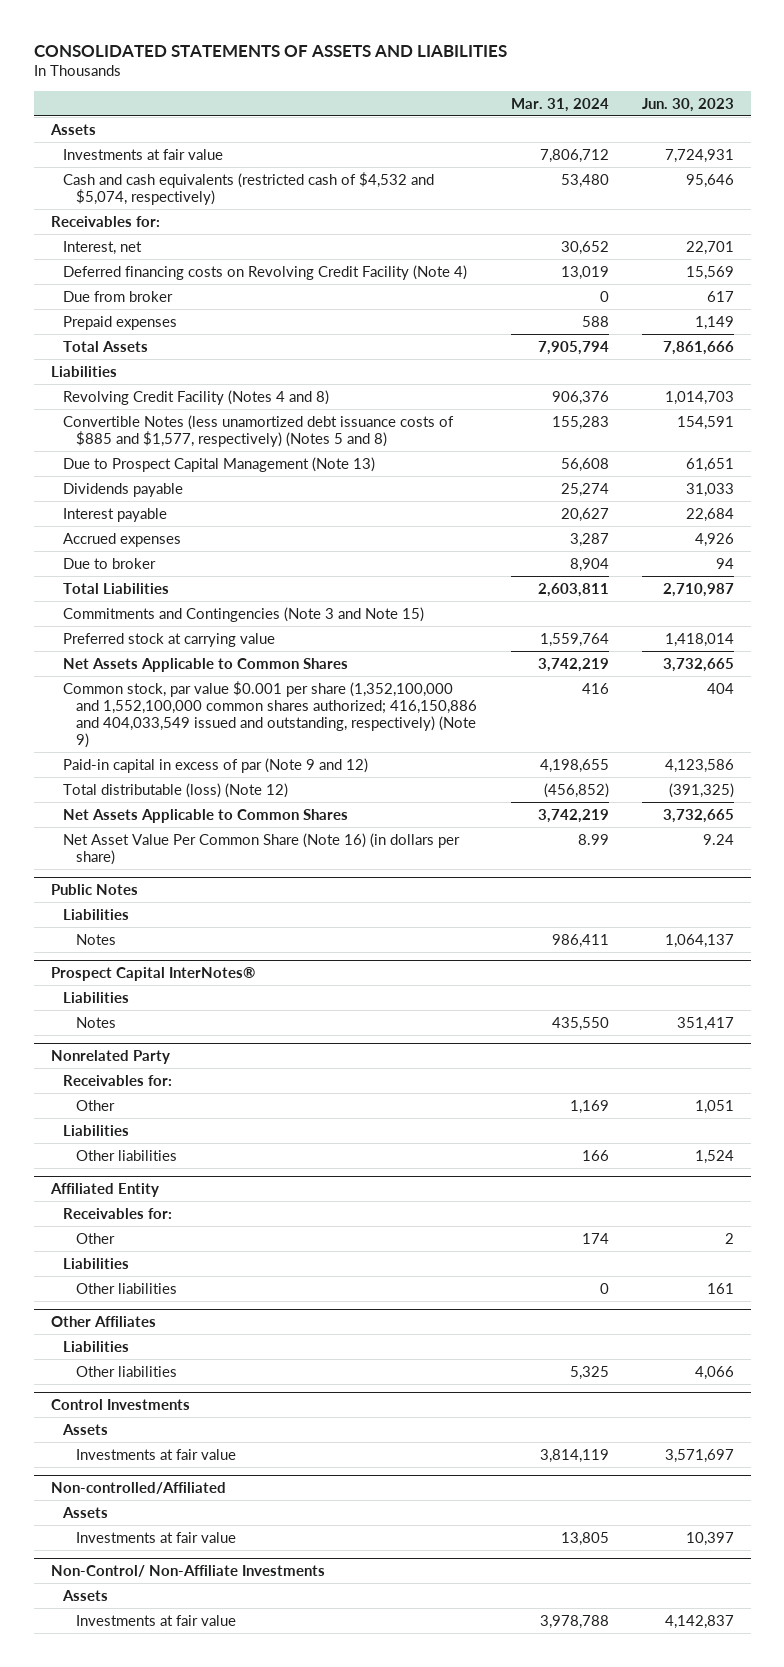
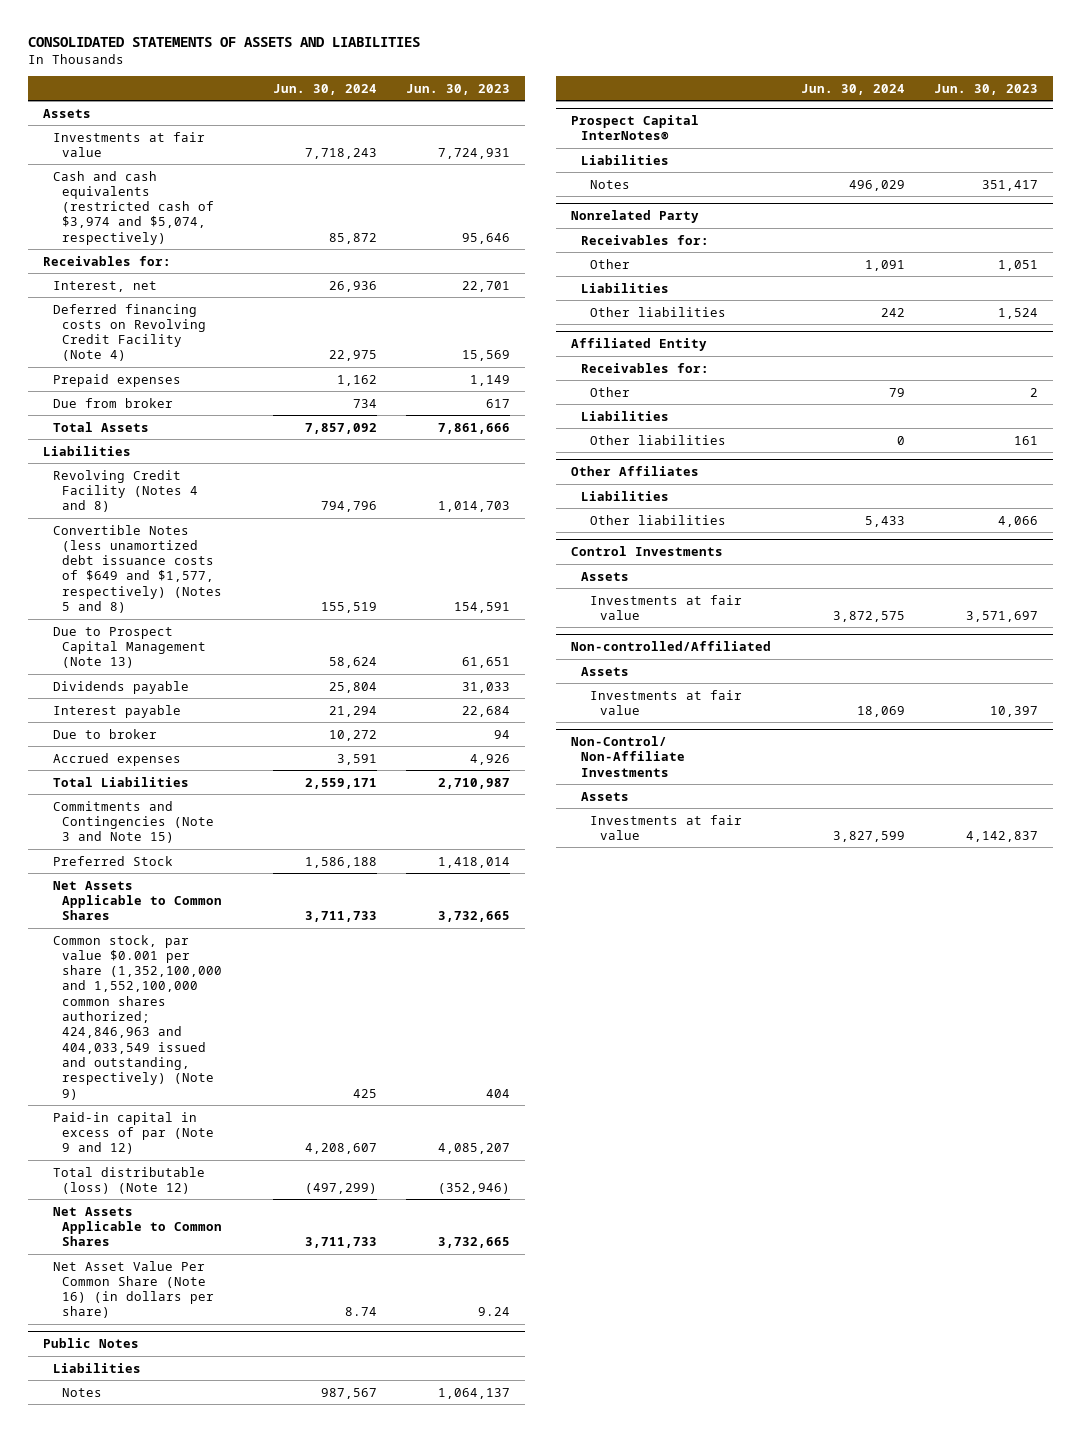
- | Mar. 31, 2024 | Jun. 30, 2023
+ | Jun. 30, 2024 | Jun. 30, 2023
- Cash and cash equivalents (restricted cash of $4,532 and $5,074, respectively) | 53,480 | 95,646
+ Cash and cash equivalents (restricted cash of $3,974 and $5,074, respectively) | 85,872 | 95,646
moved down: Due from broker | 734 | 617
- Convertible Notes (less unamortized debt issuance costs of $885 and $1,577, respectively) (Notes 5 and 8) | 155,283 | 154,591
+ Convertible Notes (less unamortized debt issuance costs of $649 and $1,577, respectively) (Notes 5 and 8) | 155,519 | 154,591
moved down: Accrued expenses | 3,591 | 4,926
- Preferred stock at carrying value | 1,559,764 | 1,418,014
+ Preferred Stock | 1,586,188 | 1,418,014
- Common stock, par value $0.001 per share (1,352,100,000 and 1,552,100,000 common shares authorized; 416,150,886 and 404,033,549 issued and outstanding, respectively) (Note 9) | 416 | 404
- Paid-in capital in excess of par (Note 9 and 12) | 4,198,655 | 4,123,586
- Total distributable (loss) (Note 12) | (456,852) | (391,325)
+ Common stock, par value $0.001 per share (1,352,100,000 and 1,552,100,000 common shares authorized; 424,846,963 and 404,033,549 issued and outstanding, respectively) (Note 9) | 425 | 404
+ Paid-in capital in excess of par (Note 9 and 12) | 4,208,607 | 4,085,207
+ Total distributable (loss) (Note 12) | (497,299) | (352,946)

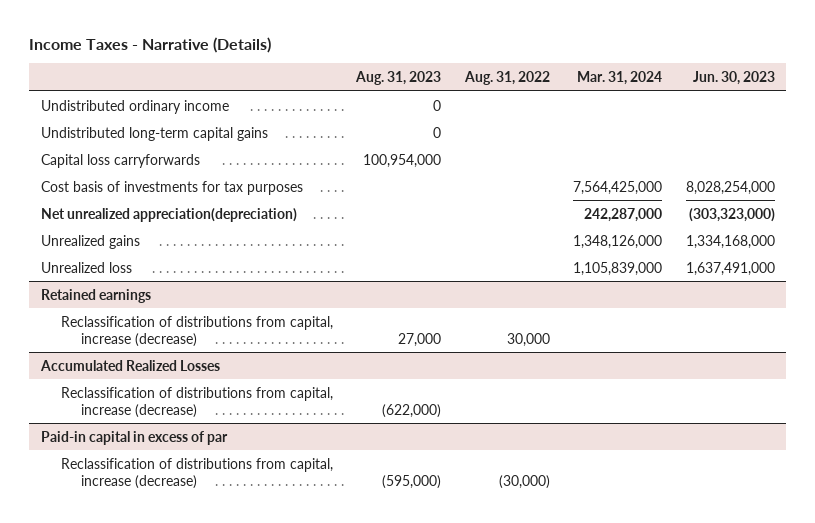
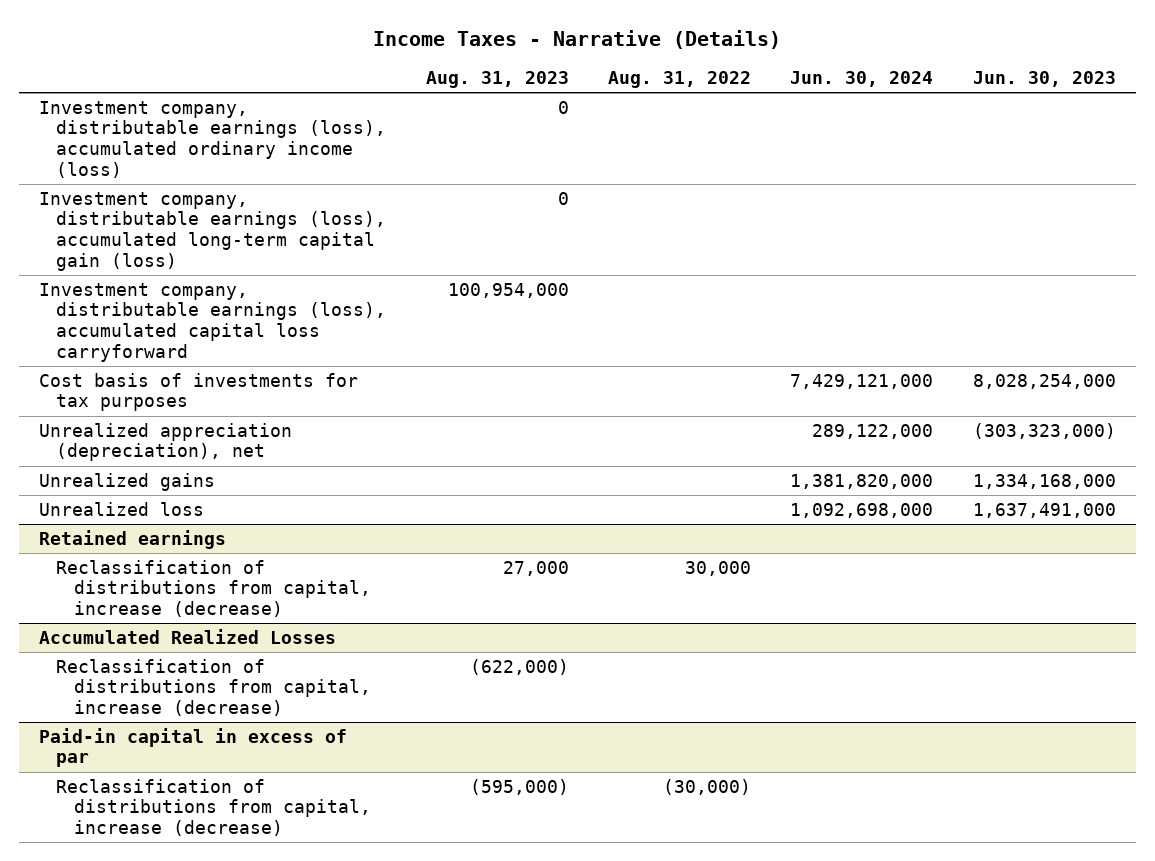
- | Aug. 31, 2023 | Aug. 31, 2022 | Mar. 31, 2024 | Jun. 30, 2023
+ | Aug. 31, 2023 | Aug. 31, 2022 | Jun. 30, 2024 | Jun. 30, 2023
- Undistributed ordinary income | 0 | | |
- Undistributed long-term capital gains | 0 | | |
- Capital loss carryforwards | 100,954,000 | | |
+ Investment company, distributable earnings (loss), accumulated ordinary income (loss) | 0 | | |
+ Investment company, distributable earnings (loss), accumulated long-term capital gain (loss) | 0 | | |
+ Investment company, distributable earnings (loss), accumulated capital loss carryforward | 100,954,000 | | |
- Net unrealized appreciation(depreciation) | | | 242,287,000 | (303,323,000)
+ Unrealized appreciation (depreciation), net | | | 289,122,000 | (303,323,000)

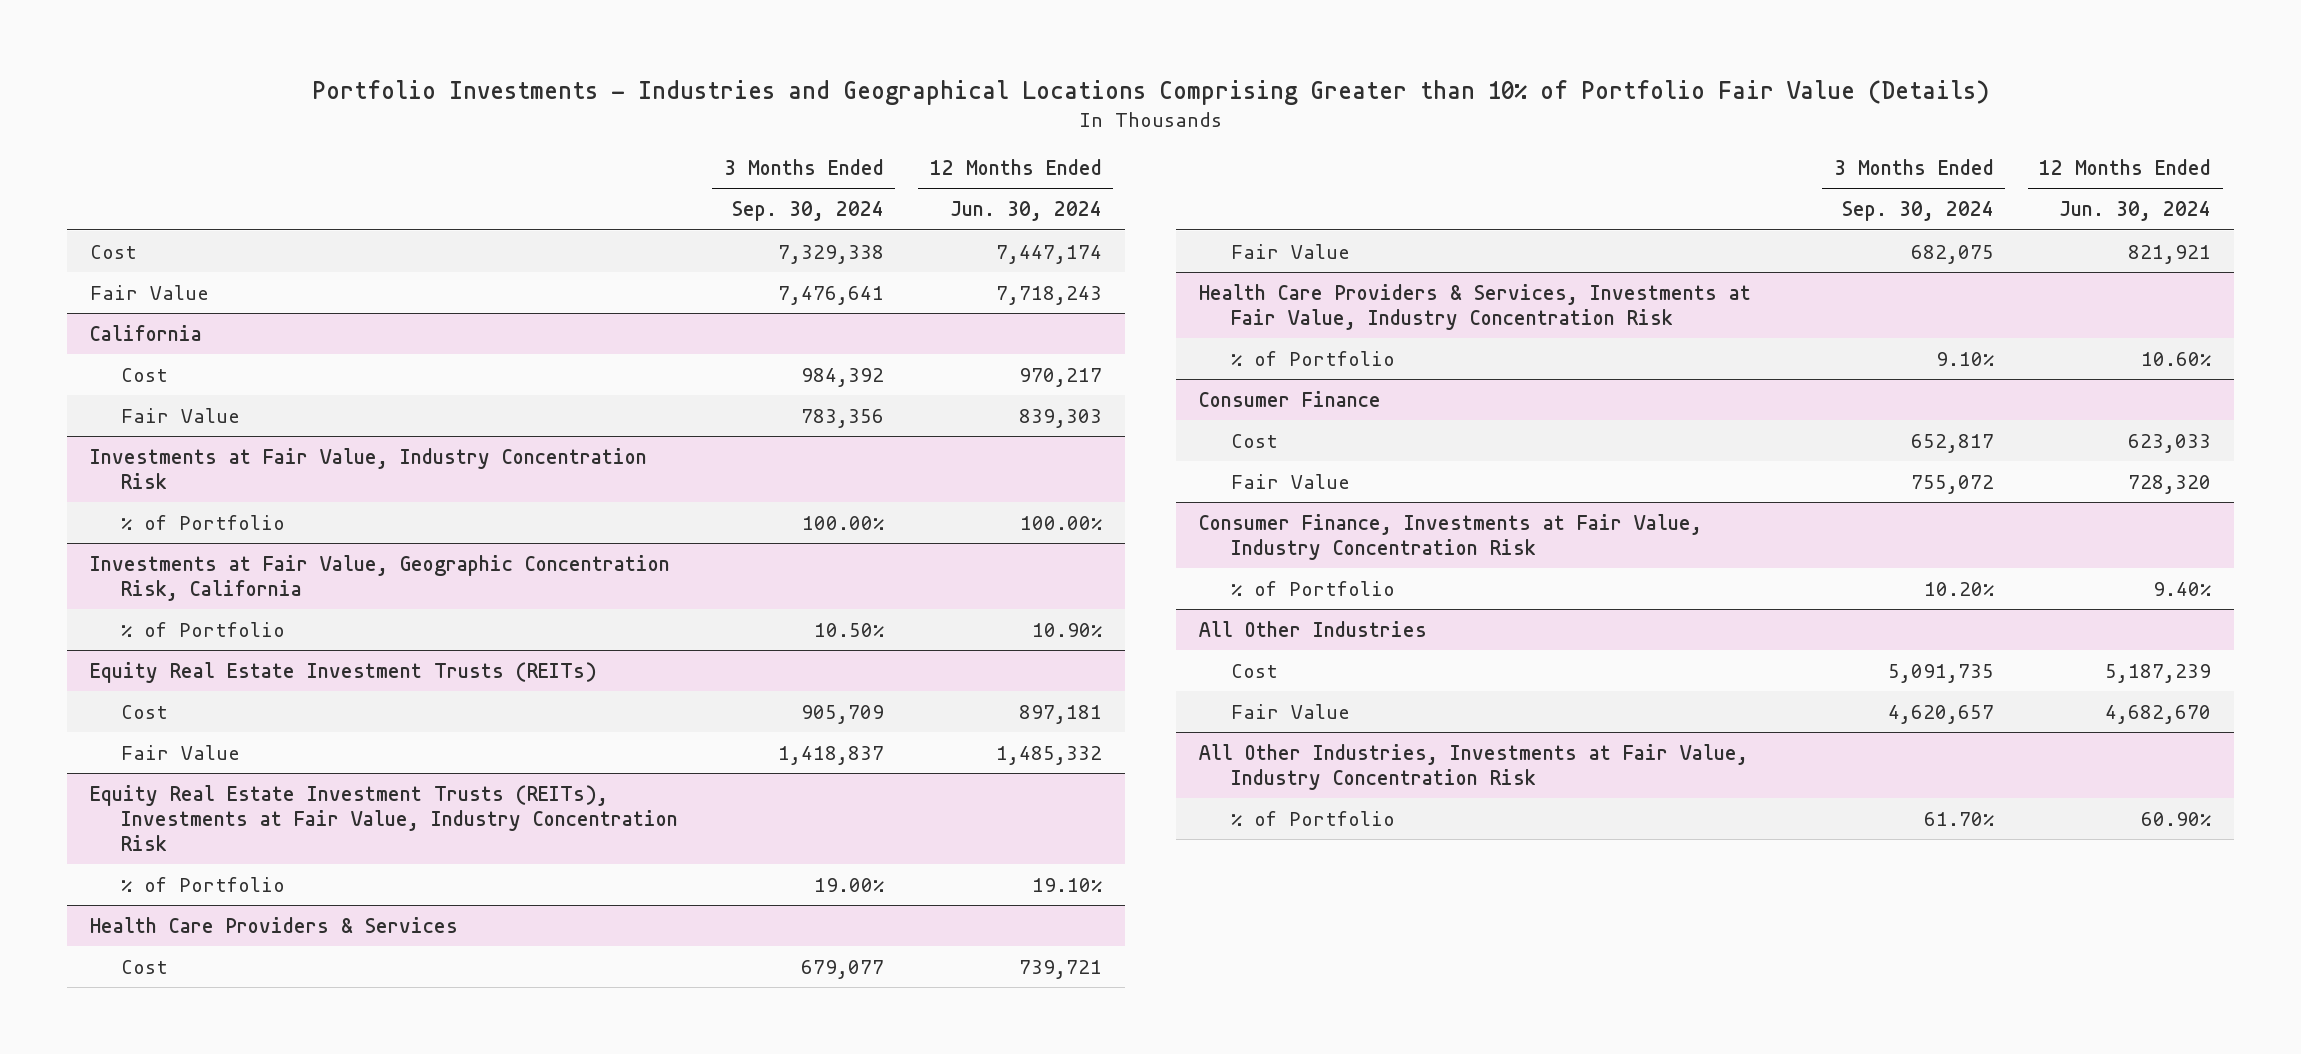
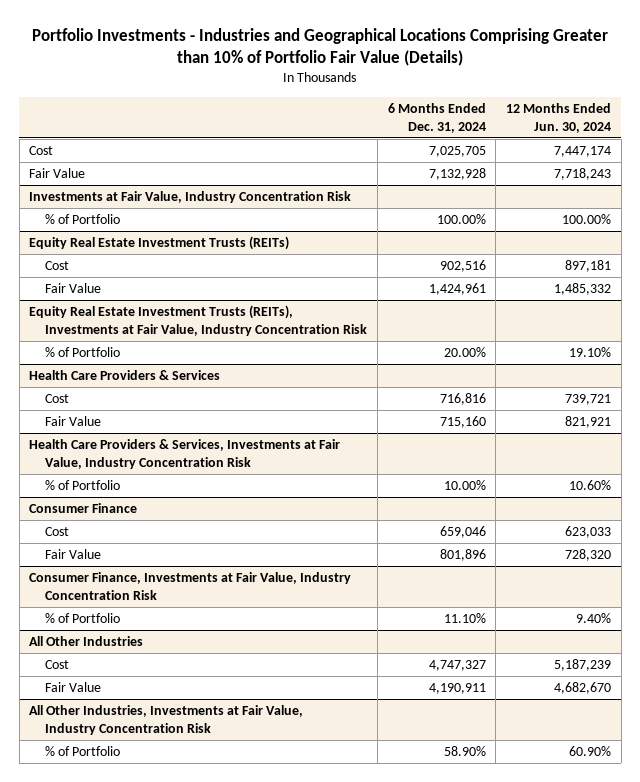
- | 3 Months Ended Sep. 30, 2024 | 12 Months Ended Jun. 30, 2024
+ | 6 Months Ended Dec. 31, 2024 | 12 Months Ended Jun. 30, 2024
- California
- Cost | 984,392 | 970,217
- Fair Value | 783,356 | 839,303
- Investments at Fair Value, Geographic Concentration Risk, California
- % of Portfolio | 10.50% | 10.90%

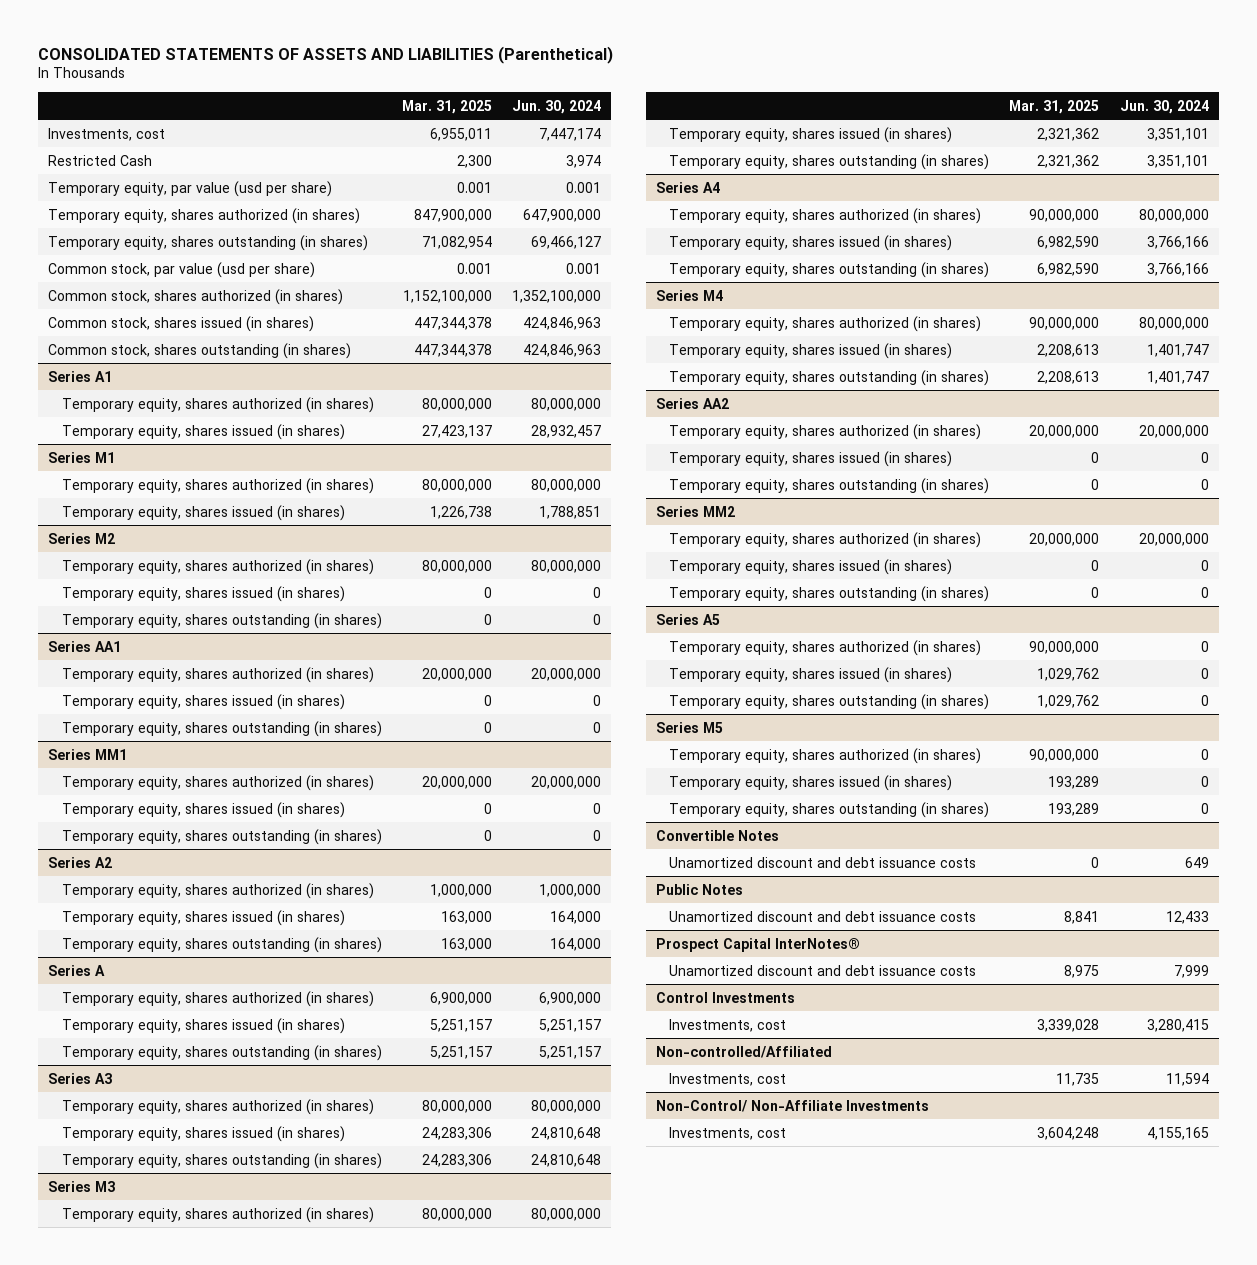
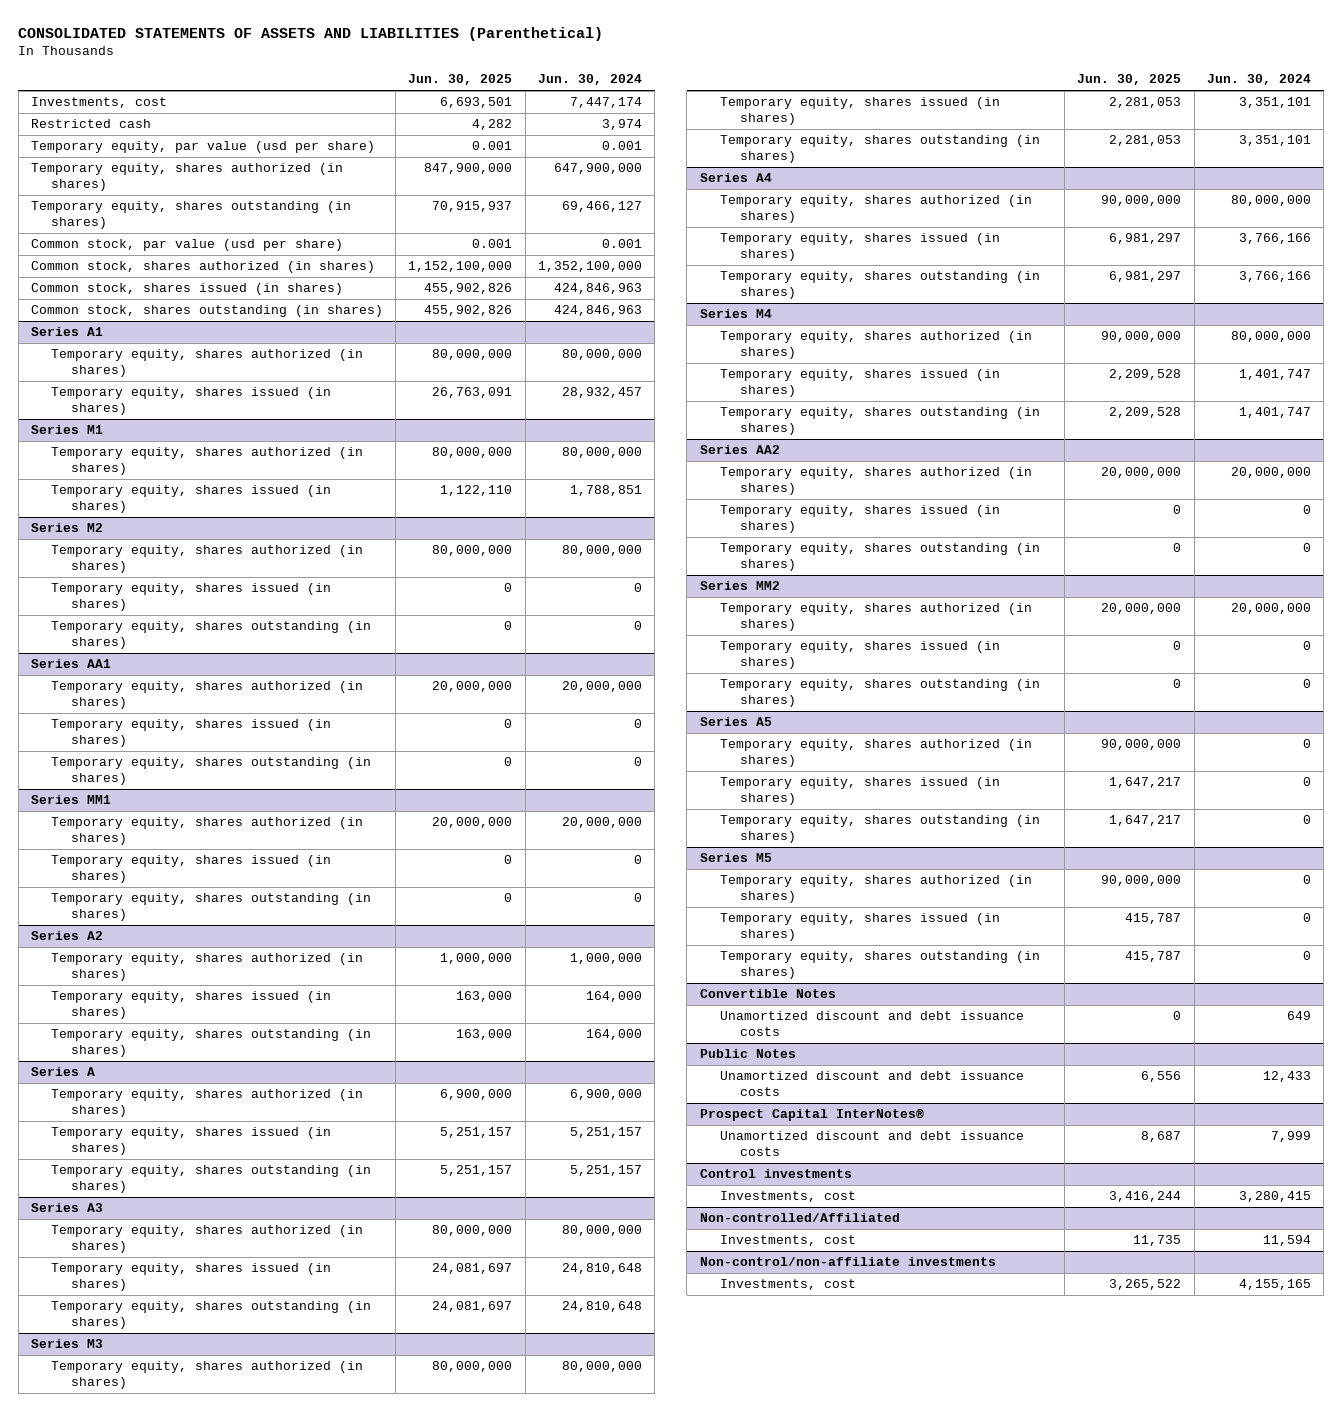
- | Mar. 31, 2025 | Jun. 30, 2024
+ | Jun. 30, 2025 | Jun. 30, 2024
- Restricted Cash | 2,300 | 3,974
+ Restricted cash | 4,282 | 3,974
- Control Investments
+ Control investments
- Non-Control/ Non-Affiliate Investments
+ Non-control/non-affiliate investments

